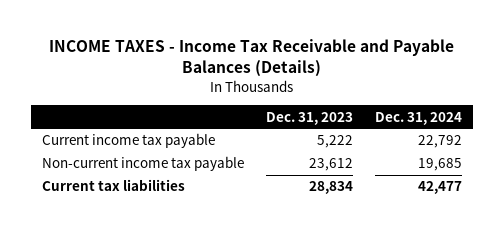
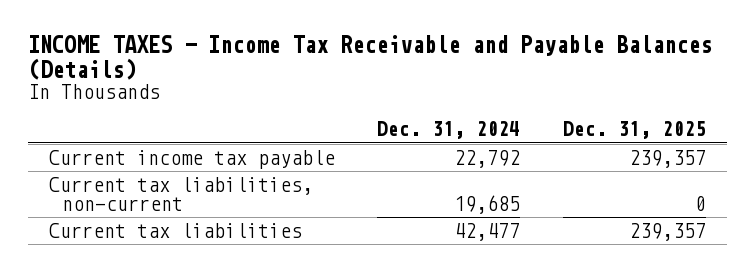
- | Dec. 31, 2023 | Dec. 31, 2024
+ | Dec. 31, 2024 | Dec. 31, 2025
- Non-current income tax payable | 23,612 | 19,685
+ Current tax liabilities, non-current | 19,685 | 0

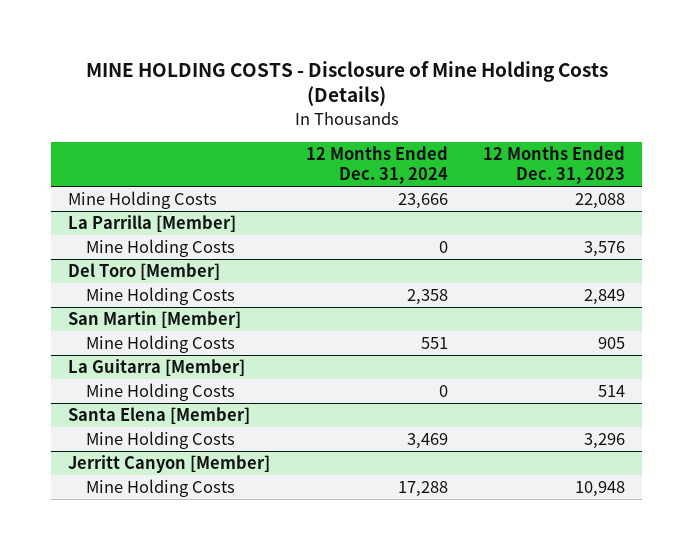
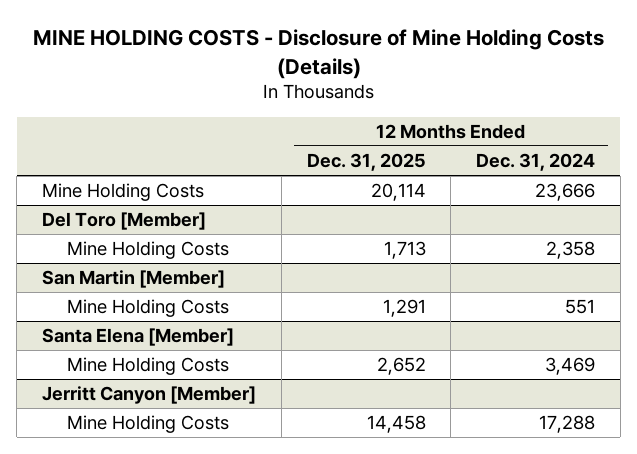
- | 12 Months Ended Dec. 31, 2024 | 12 Months Ended Dec. 31, 2023
+ | 12 Months Ended Dec. 31, 2025 | 12 Months Ended Dec. 31, 2024
- La Parrilla [Member]
- Mine Holding Costs | 0 | 3,576
- La Guitarra [Member]
- Mine Holding Costs | 0 | 514

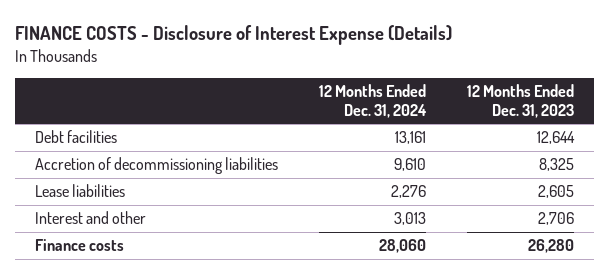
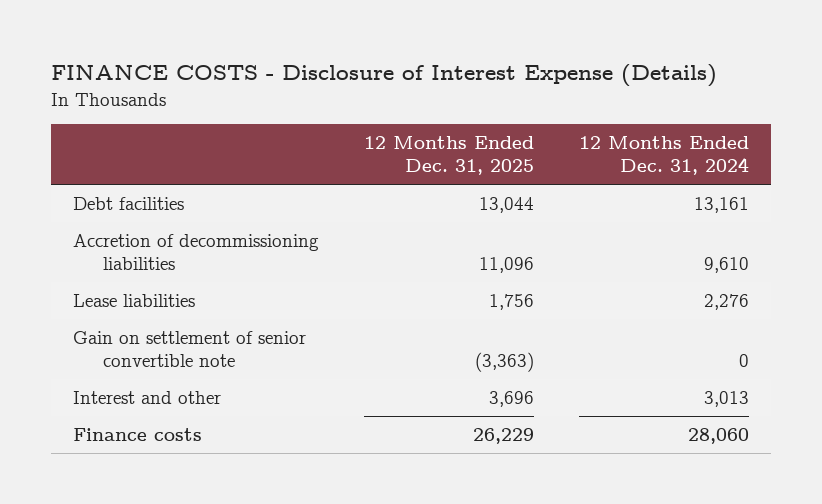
- | 12 Months Ended Dec. 31, 2024 | 12 Months Ended Dec. 31, 2023
+ | 12 Months Ended Dec. 31, 2025 | 12 Months Ended Dec. 31, 2024
+ Gain on settlement of senior convertible note | (3,363) | 0

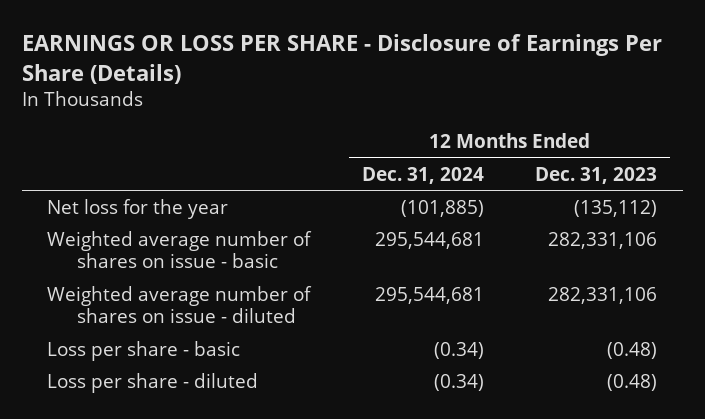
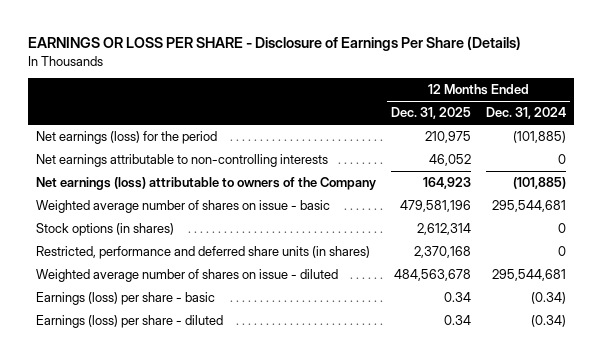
- | 12 Months Ended Dec. 31, 2024 | 12 Months Ended Dec. 31, 2023
+ | 12 Months Ended Dec. 31, 2025 | 12 Months Ended Dec. 31, 2024
- Net loss for the year | (101,885) | (135,112)
+ Net earnings (loss) for the period | 210,975 | (101,885)
+ Net earnings attributable to non-controlling interests | 46,052 | 0
+ Net earnings (loss) attributable to owners of the Company | 164,923 | (101,885)
+ Stock options (in shares) | 2,612,314 | 0
+ Restricted, performance and deferred share units (in shares) | 2,370,168 | 0
- Loss per share - basic | (0.34) | (0.48)
- Loss per share - diluted | (0.34) | (0.48)
+ Earnings (loss) per share - basic | 0.34 | (0.34)
+ Earnings (loss) per share - diluted | 0.34 | (0.34)

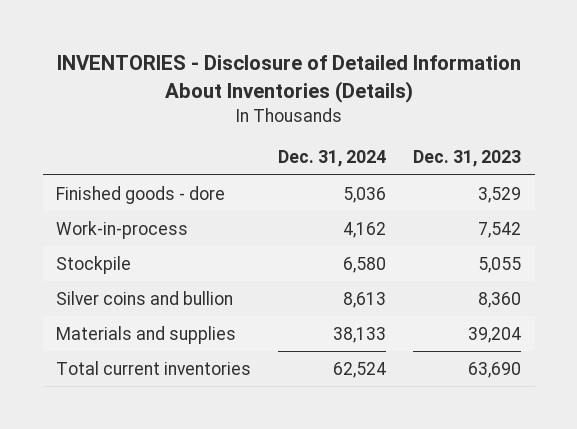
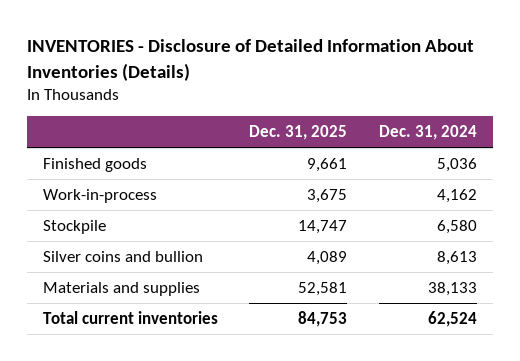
- | Dec. 31, 2024 | Dec. 31, 2023
+ | Dec. 31, 2025 | Dec. 31, 2024
- Finished goods - dore | 5,036 | 3,529
+ Finished goods | 9,661 | 5,036

